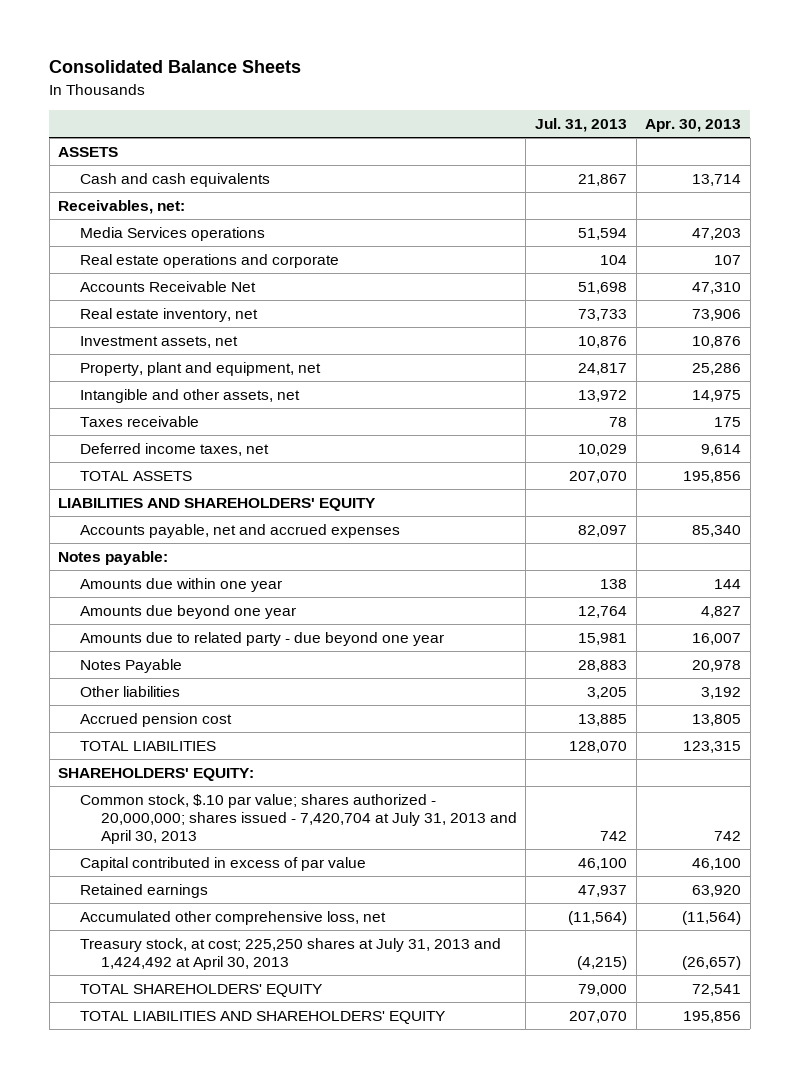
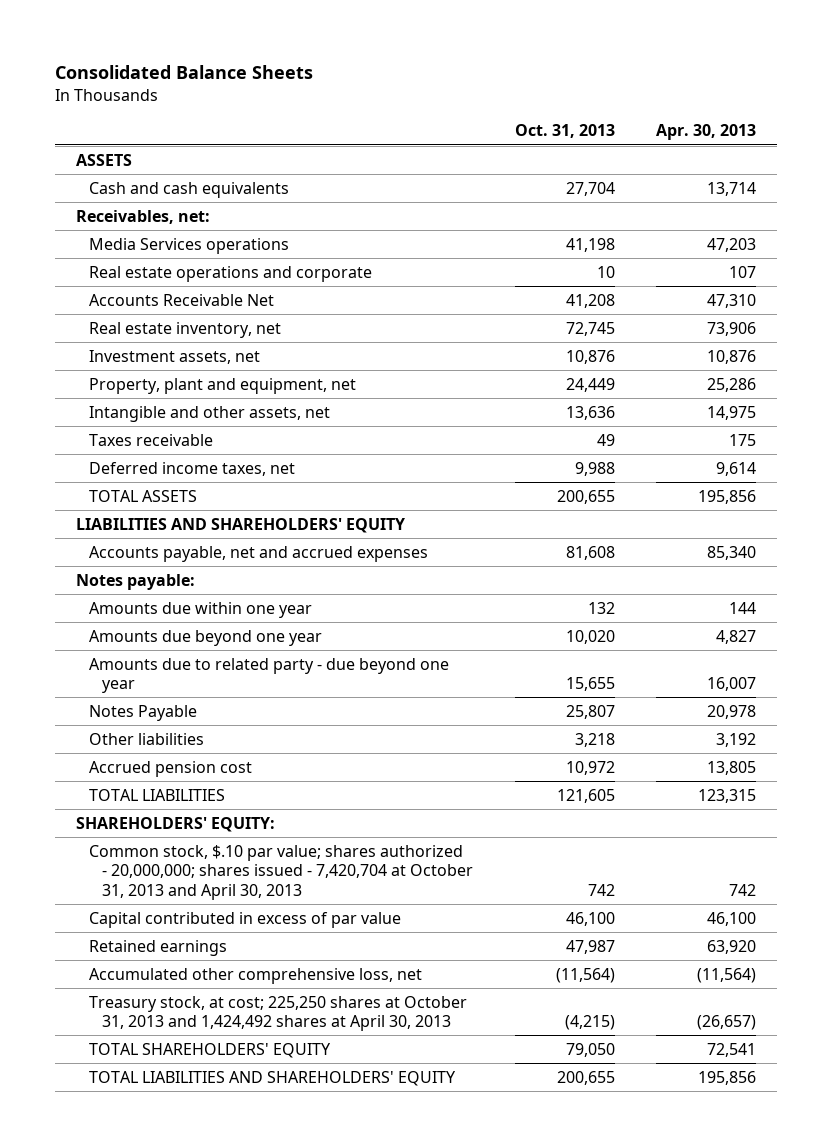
- | Jul. 31, 2013 | Apr. 30, 2013
+ | Oct. 31, 2013 | Apr. 30, 2013
- Common stock, $.10 par value; shares authorized - 20,000,000; shares issued - 7,420,704 at July 31, 2013 and April 30, 2013 | 742 | 742
+ Common stock, $.10 par value; shares authorized - 20,000,000; shares issued - 7,420,704 at October 31, 2013 and April 30, 2013 | 742 | 742
- Treasury stock, at cost; 225,250 shares at July 31, 2013 and 1,424,492 at April 30, 2013 | (4,215) | (26,657)
+ Treasury stock, at cost; 225,250 shares at October 31, 2013 and 1,424,492 shares at April 30, 2013 | (4,215) | (26,657)

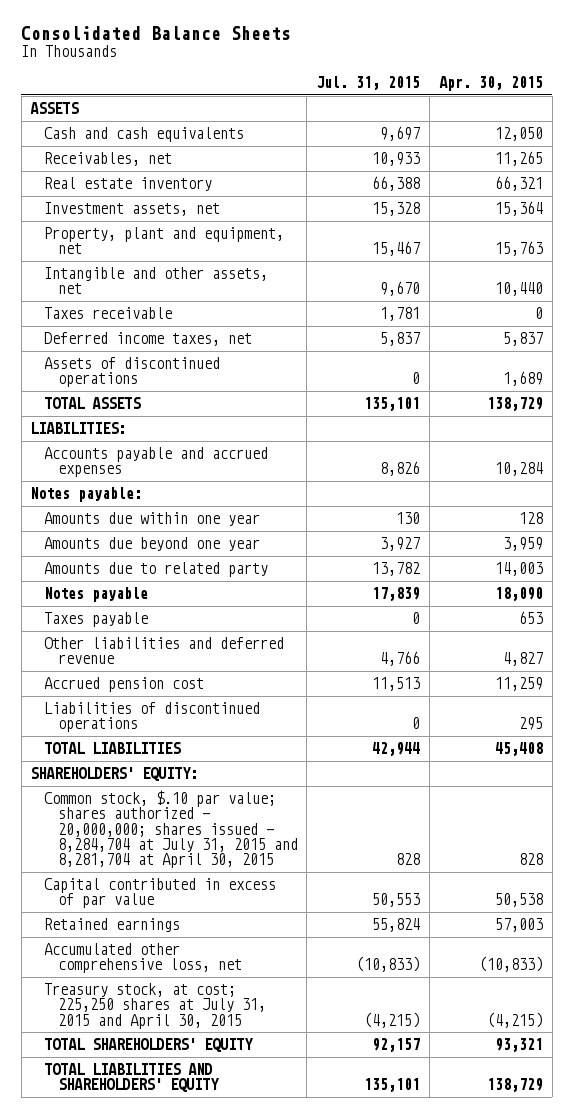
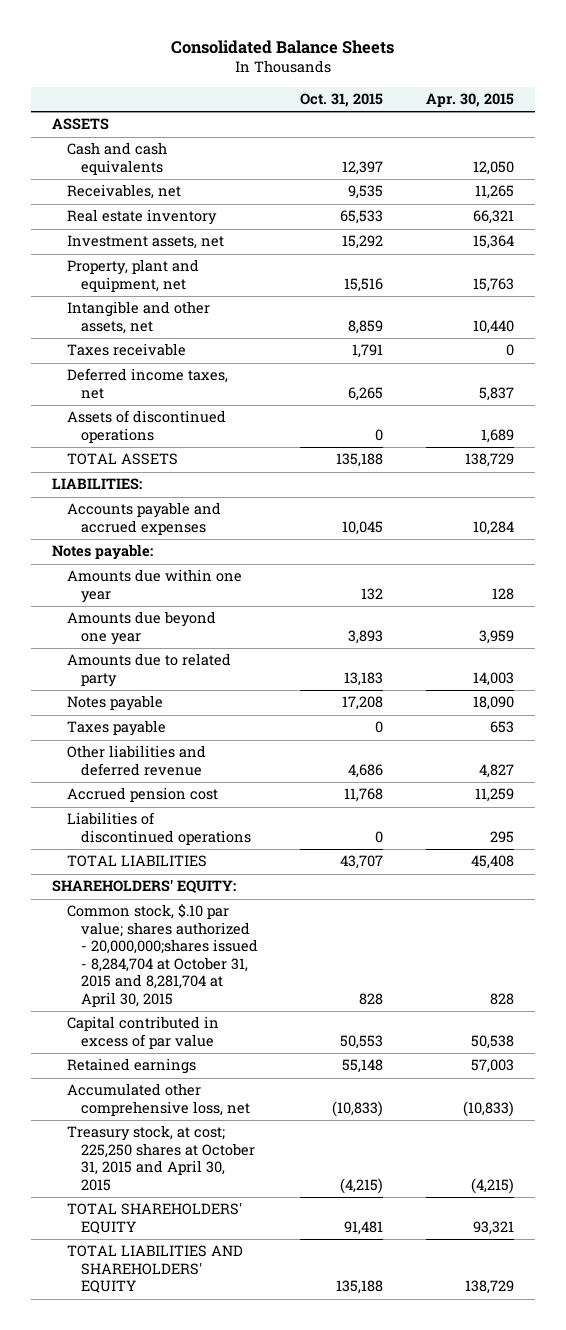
- | Jul. 31, 2015 | Apr. 30, 2015
+ | Oct. 31, 2015 | Apr. 30, 2015
- Common stock, $.10 par value; shares authorized - 20,000,000; shares issued - 8,284,704 at July 31, 2015 and 8,281,704 at April 30, 2015 | 828 | 828
+ Common stock, $.10 par value; shares authorized - 20,000,000;shares issued - 8,284,704 at October 31, 2015 and 8,281,704 at April 30, 2015 | 828 | 828
- Treasury stock, at cost; 225,250 shares at July 31, 2015 and April 30, 2015 | (4,215) | (4,215)
+ Treasury stock, at cost; 225,250 shares at October 31, 2015 and April 30, 2015 | (4,215) | (4,215)

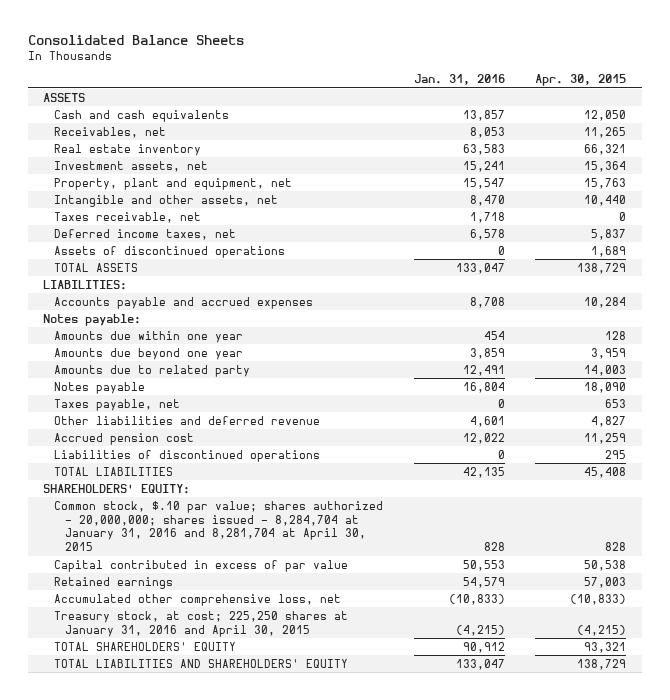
- | Oct. 31, 2015 | Apr. 30, 2015
+ | Jan. 31, 2016 | Apr. 30, 2015
- Taxes receivable | 1,791 | 0
+ Taxes receivable, net | 1,718 | 0
- Taxes payable | 0 | 653
+ Taxes payable, net | 0 | 653
- Common stock, $.10 par value; shares authorized - 20,000,000;shares issued - 8,284,704 at October 31, 2015 and 8,281,704 at April 30, 2015 | 828 | 828
+ Common stock, $.10 par value; shares authorized - 20,000,000; shares issued - 8,284,704 at January 31, 2016 and 8,281,704 at April 30, 2015 | 828 | 828
- Treasury stock, at cost; 225,250 shares at October 31, 2015 and April 30, 2015 | (4,215) | (4,215)
+ Treasury stock, at cost; 225,250 shares at January 31, 2016 and April 30, 2015 | (4,215) | (4,215)

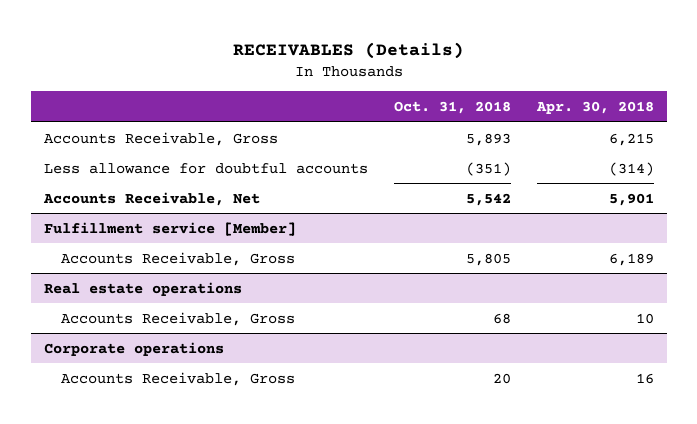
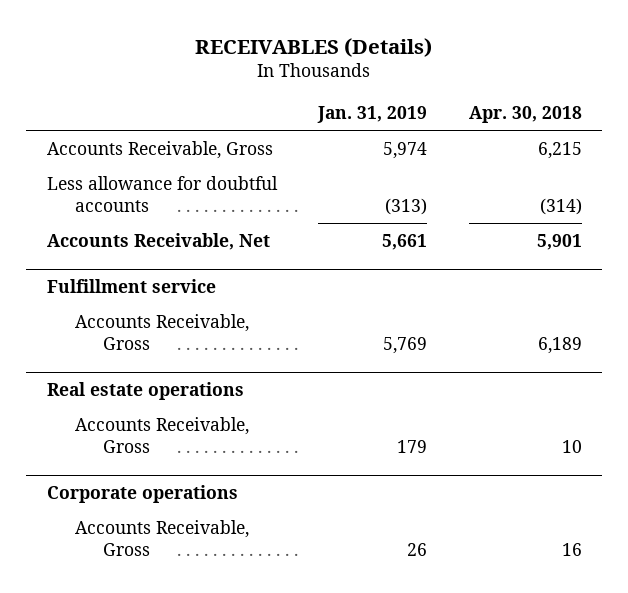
- | Oct. 31, 2018 | Apr. 30, 2018
+ | Jan. 31, 2019 | Apr. 30, 2018
- Fulfillment service [Member]
+ Fulfillment service

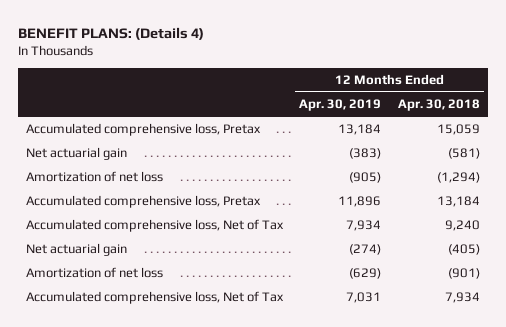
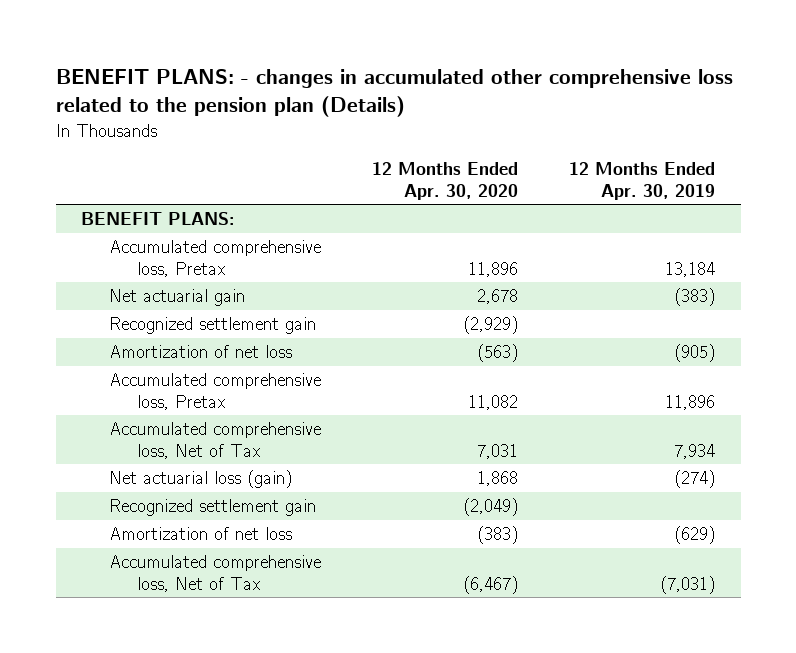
- BENEFIT PLANS: (Details 4)
+ BENEFIT PLANS: - changes in accumulated other comprehensive loss related to the pension plan (Details)
- | 12 Months Ended Apr. 30, 2019 | 12 Months Ended Apr. 30, 2018
+ | 12 Months Ended Apr. 30, 2020 | 12 Months Ended Apr. 30, 2019
+ BENEFIT PLANS:
+ Recognized settlement gain | (2,929) |
- Net actuarial gain | (274) | (405)
+ Net actuarial loss (gain) | 1,868 | (274)
+ Recognized settlement gain | (2,049) |
- Accumulated comprehensive loss, Net of Tax | 7,031 | 7,934
+ Accumulated comprehensive loss, Net of Tax | (6,467) | (7,031)

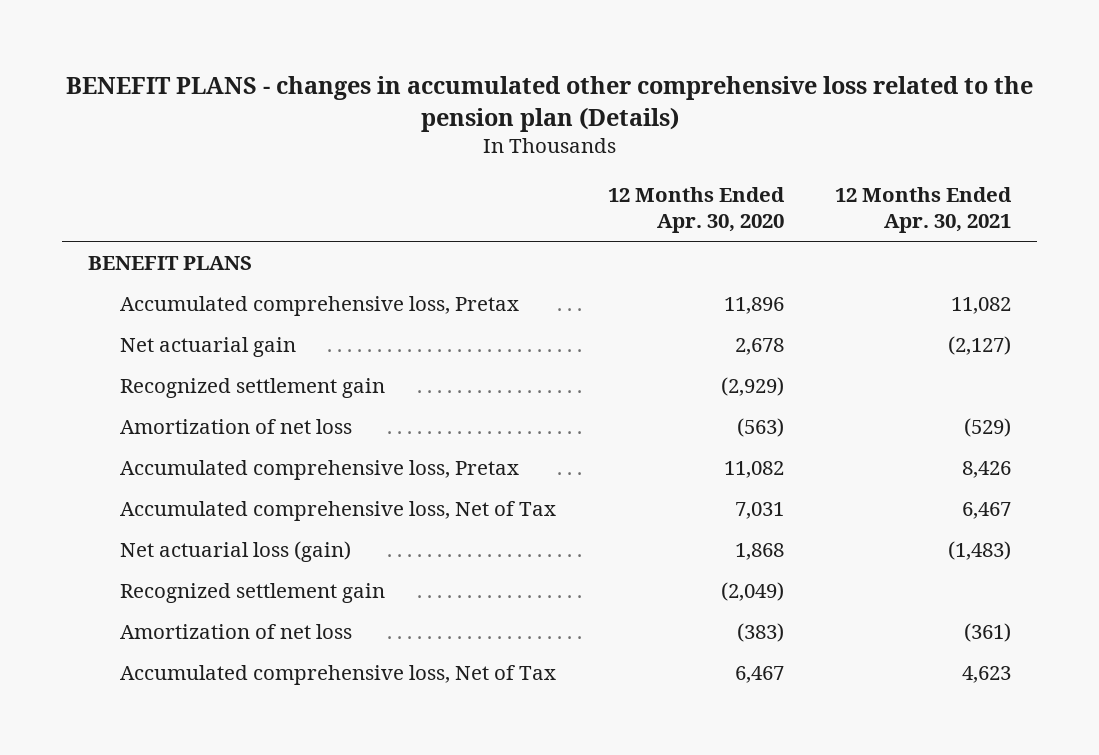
- BENEFIT PLANS: - changes in accumulated other comprehensive loss related to the pension plan (Details)
+ BENEFIT PLANS - changes in accumulated other comprehensive loss related to the pension plan (Details)
- | 12 Months Ended Apr. 30, 2020 | 12 Months Ended Apr. 30, 2019
+ | 12 Months Ended Apr. 30, 2020 | 12 Months Ended Apr. 30, 2021
- BENEFIT PLANS:
+ BENEFIT PLANS
- Accumulated comprehensive loss, Net of Tax | (6,467) | (7,031)
+ Accumulated comprehensive loss, Net of Tax | 6,467 | 4,623

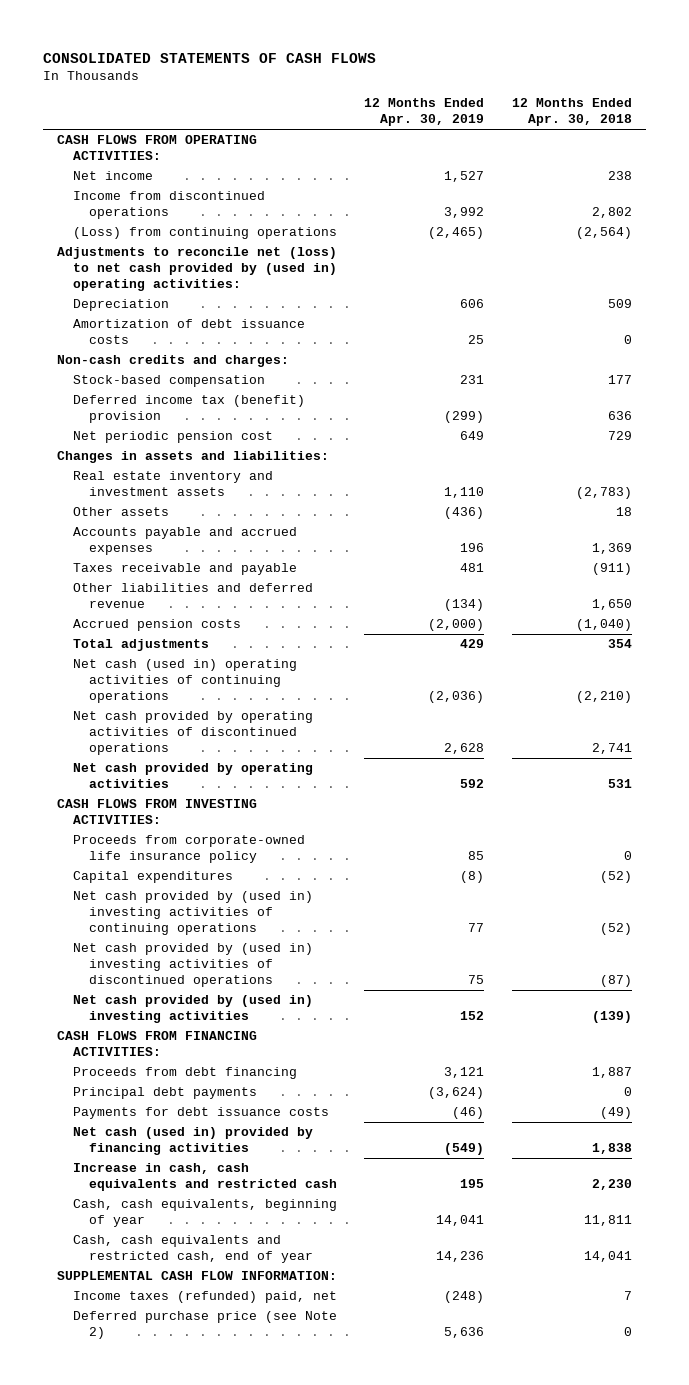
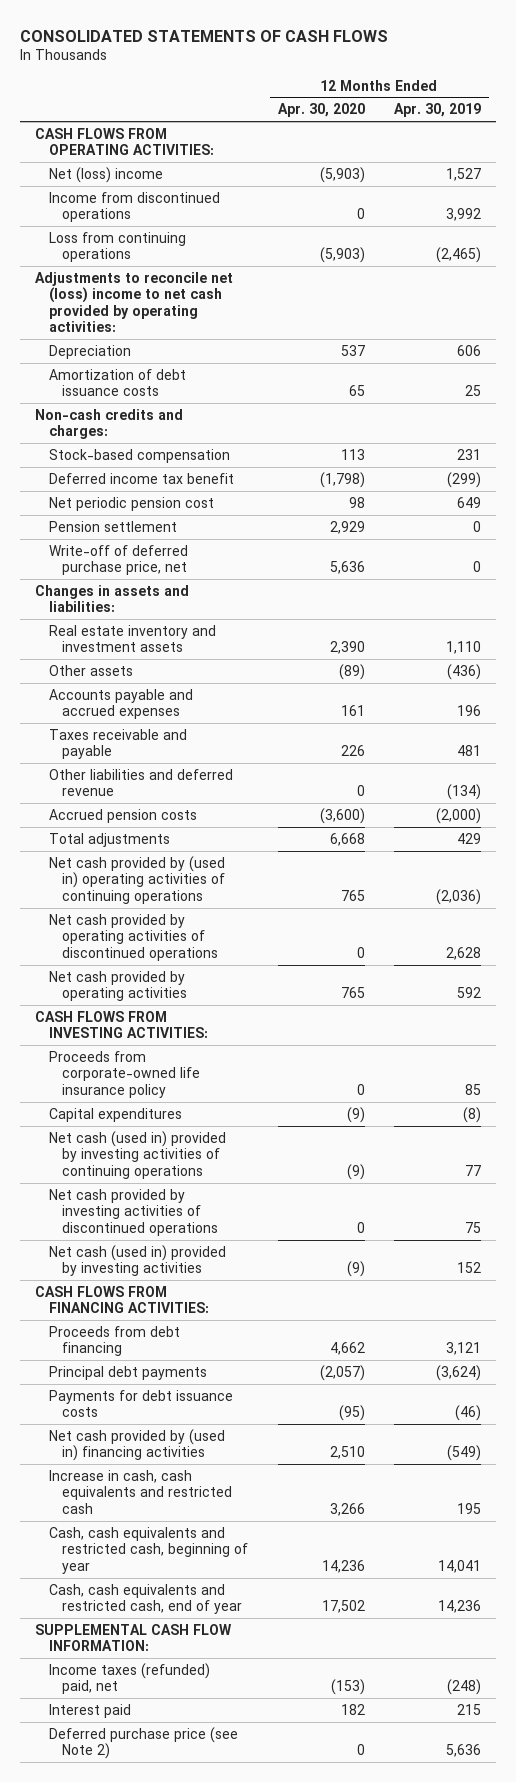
- | 12 Months Ended Apr. 30, 2019 | 12 Months Ended Apr. 30, 2018
+ | 12 Months Ended Apr. 30, 2020 | 12 Months Ended Apr. 30, 2019
- Net income | 1,527 | 238
+ Net (loss) income | (5,903) | 1,527
- (Loss) from continuing operations | (2,465) | (2,564)
- Adjustments to reconcile net (loss) to net cash provided by (used in) operating activities:
+ Loss from continuing operations | (5,903) | (2,465)
+ Adjustments to reconcile net (loss) income to net cash provided by operating activities:
- Deferred income tax (benefit) provision | (299) | 636
+ Deferred income tax benefit | (1,798) | (299)
+ Pension settlement | 2,929 | 0
+ Write-off of deferred purchase price, net | 5,636 | 0
- Net cash (used in) operating activities of continuing operations | (2,036) | (2,210)
+ Net cash provided by (used in) operating activities of continuing operations | 765 | (2,036)
- Net cash provided by (used in) investing activities of continuing operations | 77 | (52)
- Net cash provided by (used in) investing activities of discontinued operations | 75 | (87)
- Net cash provided by (used in) investing activities | 152 | (139)
+ Net cash (used in) provided by investing activities of continuing operations | (9) | 77
+ Net cash provided by investing activities of discontinued operations | 0 | 75
+ Net cash (used in) provided by investing activities | (9) | 152
- Net cash (used in) provided by financing activities | (549) | 1,838
+ Net cash provided by (used in) financing activities | 2,510 | (549)
- Cash, cash equivalents, beginning of year | 14,041 | 11,811
+ Cash, cash equivalents and restricted cash, beginning of year | 14,236 | 14,041
+ Interest paid | 182 | 215

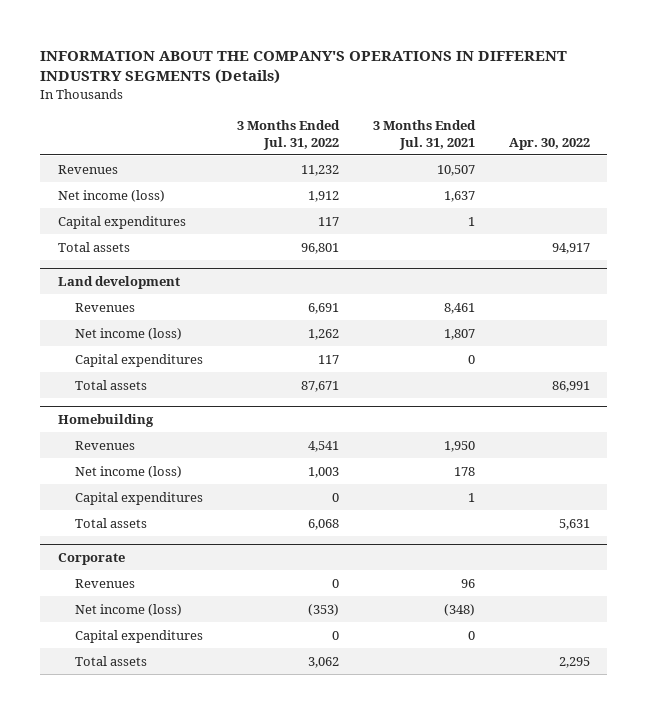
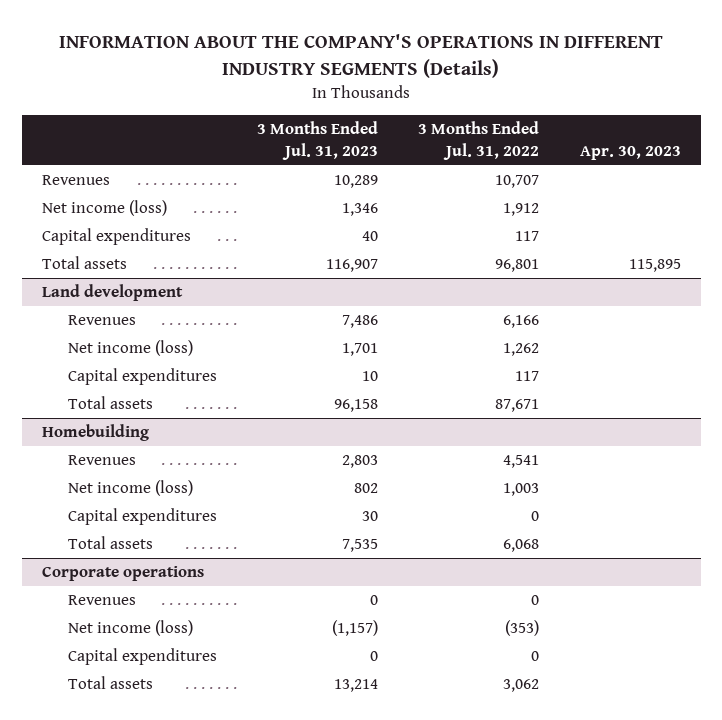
- | 3 Months Ended Jul. 31, 2022 | 3 Months Ended Jul. 31, 2021 | Apr. 30, 2022
+ | 3 Months Ended Jul. 31, 2023 | 3 Months Ended Jul. 31, 2022 | Apr. 30, 2023
- Revenues | 11,232 | 10,507 |
+ Revenues | 10,289 | 10,707 |
@ Land development
- Revenues | 6,691 | 8,461 |
+ Revenues | 7,486 | 6,166 |
- Corporate
+ Corporate operations

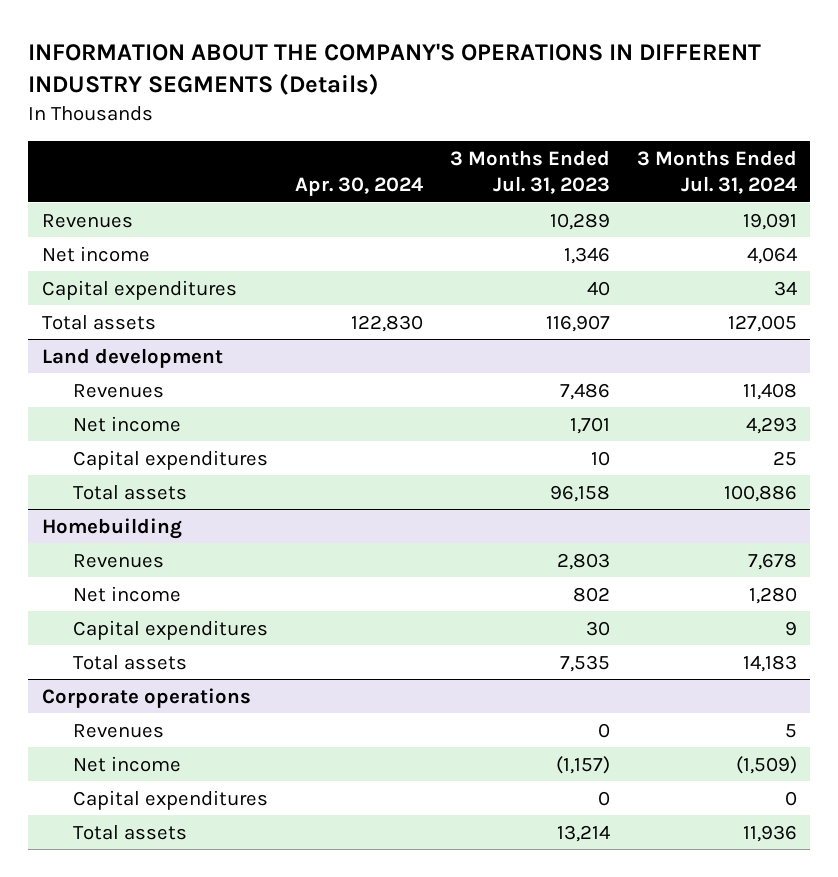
- | 3 Months Ended Jul. 31, 2023 | 3 Months Ended Jul. 31, 2022 | Apr. 30, 2023
+ | Apr. 30, 2024 | 3 Months Ended Jul. 31, 2023 | 3 Months Ended Jul. 31, 2024
- Net income (loss) | 1,346 | 1,912 |
+ Net income | | 1,346 | 4,064
@ Land development
- Net income (loss) | 1,701 | 1,262 |
+ Net income | | 1,701 | 4,293
@ Homebuilding
- Net income (loss) | 802 | 1,003 |
+ Net income | | 802 | 1,280
@ Corporate operations
- Net income (loss) | (1,157) | (353) |
+ Net income | | (1,157) | (1,509)

